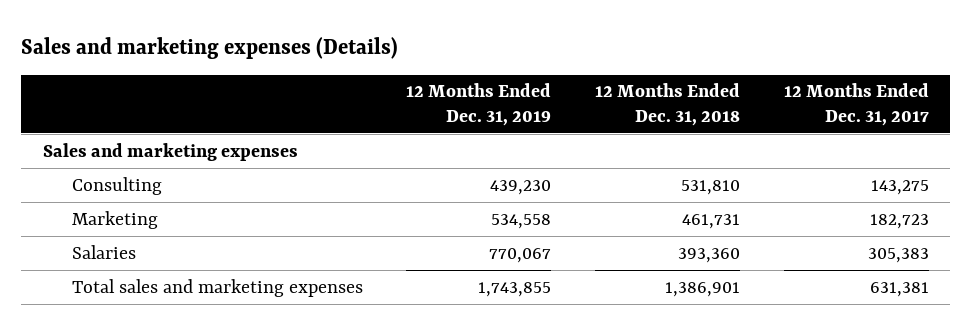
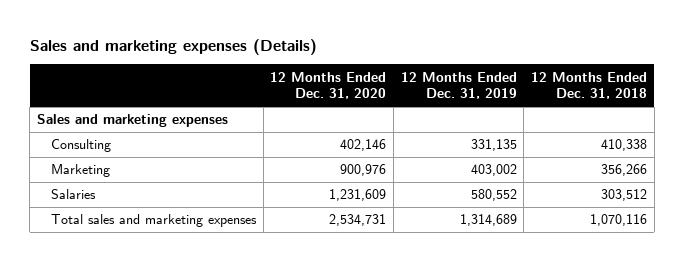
- | 12 Months Ended Dec. 31, 2019 | 12 Months Ended Dec. 31, 2018 | 12 Months Ended Dec. 31, 2017
+ | 12 Months Ended Dec. 31, 2020 | 12 Months Ended Dec. 31, 2019 | 12 Months Ended Dec. 31, 2018
- Consulting | 439,230 | 531,810 | 143,275
- Marketing | 534,558 | 461,731 | 182,723
- Salaries | 770,067 | 393,360 | 305,383
- Total sales and marketing expenses | 1,743,855 | 1,386,901 | 631,381
+ Consulting | 402,146 | 331,135 | 410,338
+ Marketing | 900,976 | 403,002 | 356,266
+ Salaries | 1,231,609 | 580,552 | 303,512
+ Total sales and marketing expenses | 2,534,731 | 1,314,689 | 1,070,116

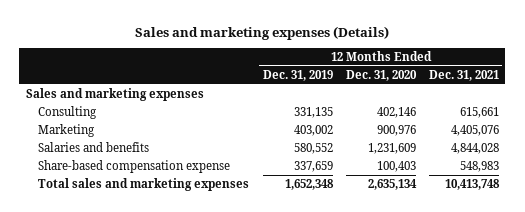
- | 12 Months Ended Dec. 31, 2020 | 12 Months Ended Dec. 31, 2019 | 12 Months Ended Dec. 31, 2018
+ | 12 Months Ended Dec. 31, 2019 | 12 Months Ended Dec. 31, 2020 | 12 Months Ended Dec. 31, 2021
- Salaries | 1,231,609 | 580,552 | 303,512
- Total sales and marketing expenses | 2,534,731 | 1,314,689 | 1,070,116
+ Salaries and benefits | 580,552 | 1,231,609 | 4,844,028
+ Share-based compensation expense | 337,659 | 100,403 | 548,983
+ Total sales and marketing expenses | 1,652,348 | 2,635,134 | 10,413,748

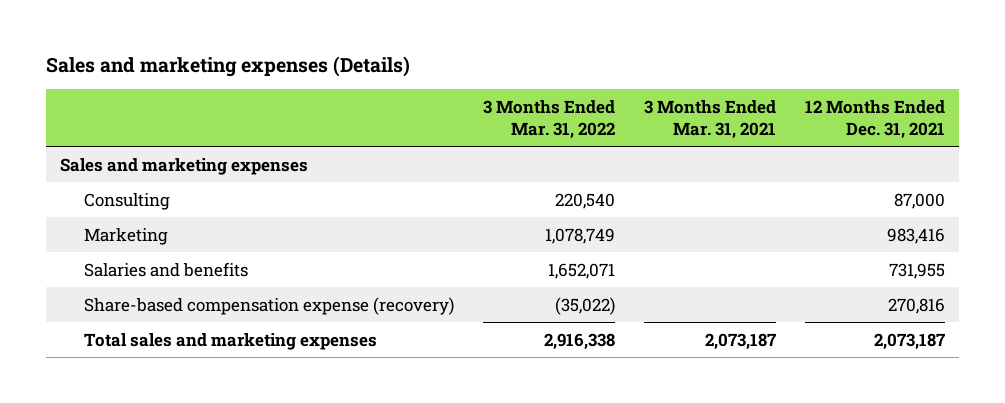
- | 12 Months Ended Dec. 31, 2019 | 12 Months Ended Dec. 31, 2020 | 12 Months Ended Dec. 31, 2021
+ | 3 Months Ended Mar. 31, 2022 | 3 Months Ended Mar. 31, 2021 | 12 Months Ended Dec. 31, 2021
- Consulting | 331,135 | 402,146 | 615,661
- Marketing | 403,002 | 900,976 | 4,405,076
- Salaries and benefits | 580,552 | 1,231,609 | 4,844,028
- Share-based compensation expense | 337,659 | 100,403 | 548,983
- Total sales and marketing expenses | 1,652,348 | 2,635,134 | 10,413,748
+ Consulting | 220,540 | | 87,000
+ Marketing | 1,078,749 | | 983,416
+ Salaries and benefits | 1,652,071 | | 731,955
+ Share-based compensation expense (recovery) | (35,022) | | 270,816
+ Total sales and marketing expenses | 2,916,338 | 2,073,187 | 2,073,187

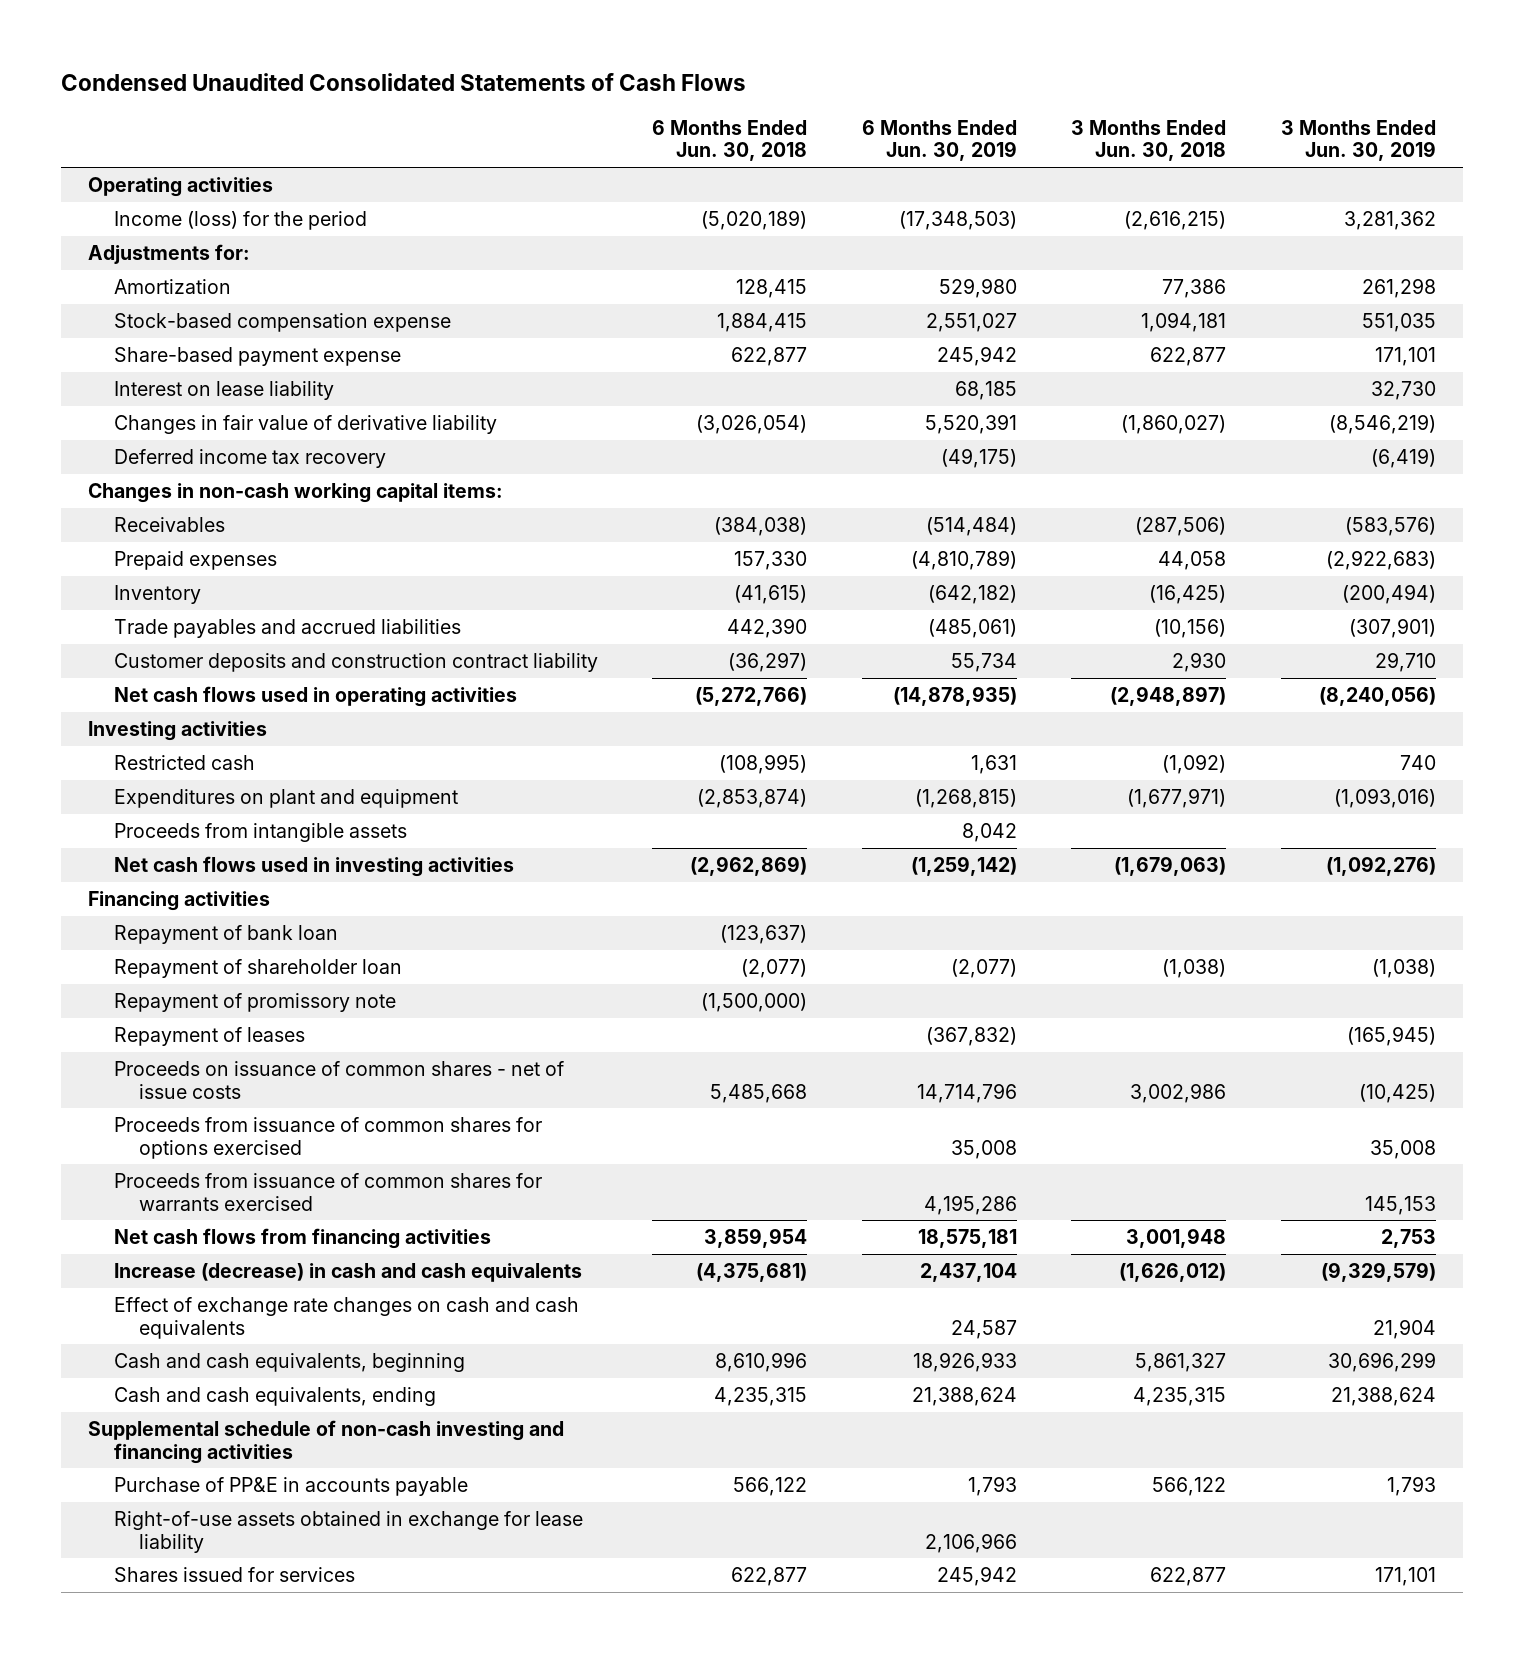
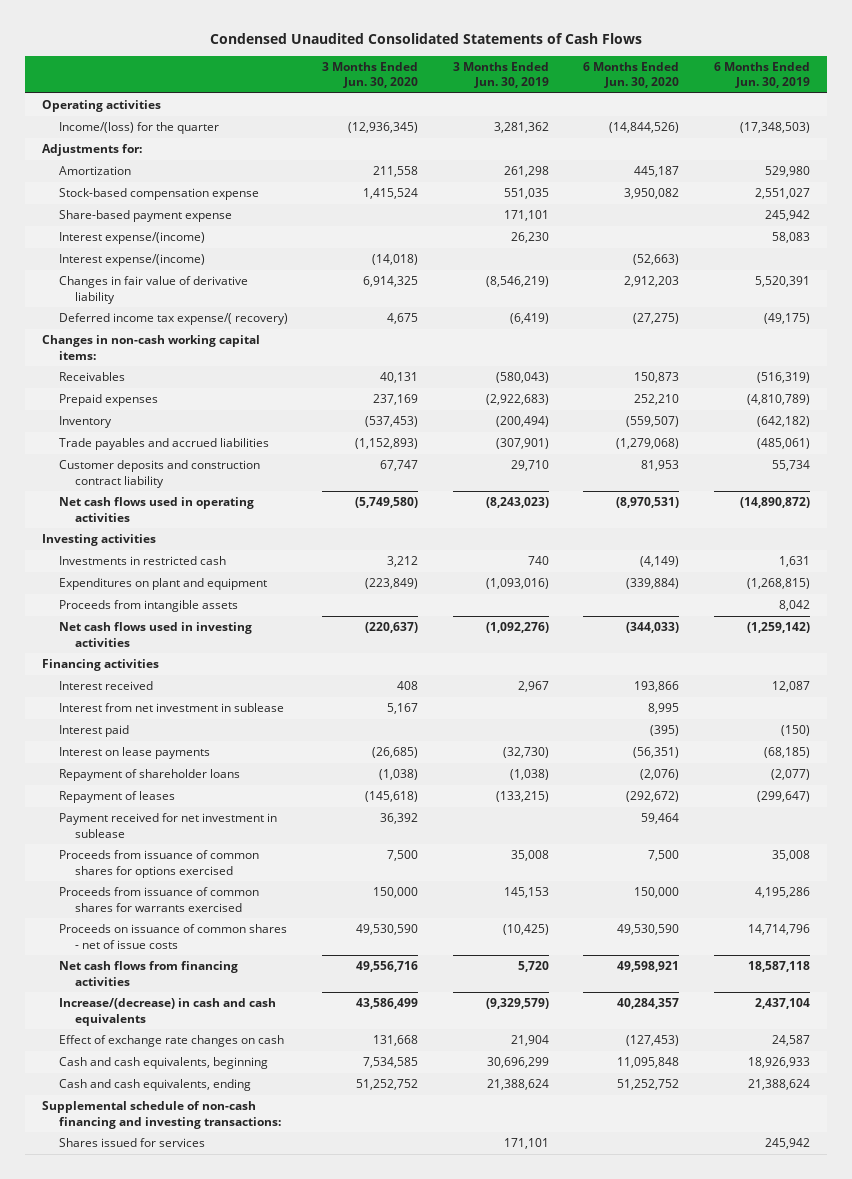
- | 6 Months Ended Jun. 30, 2018 | 6 Months Ended Jun. 30, 2019 | 3 Months Ended Jun. 30, 2018 | 3 Months Ended Jun. 30, 2019
+ | 3 Months Ended Jun. 30, 2020 | 3 Months Ended Jun. 30, 2019 | 6 Months Ended Jun. 30, 2020 | 6 Months Ended Jun. 30, 2019
- Income (loss) for the period | (5,020,189) | (17,348,503) | (2,616,215) | 3,281,362
+ Income/(loss) for the quarter | (12,936,345) | 3,281,362 | (14,844,526) | (17,348,503)
- Interest on lease liability | | 68,185 | | 32,730
+ Interest expense/(income) | | 26,230 | | 58,083
+ Interest expense/(income) | (14,018) | | (52,663) |
- Deferred income tax recovery | | (49,175) | | (6,419)
+ Deferred income tax expense/( recovery) | 4,675 | (6,419) | (27,275) | (49,175)
- Receivables | (384,038) | (514,484) | (287,506) | (583,576)
+ Receivables | 40,131 | (580,043) | 150,873 | (516,319)
- Net cash flows used in operating activities | (5,272,766) | (14,878,935) | (2,948,897) | (8,240,056)
+ Net cash flows used in operating activities | (5,749,580) | (8,243,023) | (8,970,531) | (14,890,872)
- Restricted cash | (108,995) | 1,631 | (1,092) | 740
+ Investments in restricted cash | 3,212 | 740 | (4,149) | 1,631
- Repayment of bank loan | (123,637) | | |
- Repayment of shareholder loan | (2,077) | (2,077) | (1,038) | (1,038)
- Repayment of promissory note | (1,500,000) | | |
- Repayment of leases | | (367,832) | | (165,945)
+ Interest received | 408 | 2,967 | 193,866 | 12,087
+ Interest from net investment in sublease | 5,167 | | 8,995 |
+ Interest paid | | | (395) | (150)
+ Interest on lease payments | (26,685) | (32,730) | (56,351) | (68,185)
+ Repayment of shareholder loans | (1,038) | (1,038) | (2,076) | (2,077)
+ Repayment of leases | (145,618) | (133,215) | (292,672) | (299,647)
+ Payment received for net investment in sublease | 36,392 | | 59,464 |
- Net cash flows from financing activities | 3,859,954 | 18,575,181 | 3,001,948 | 2,753
- Increase (decrease) in cash and cash equivalents | (4,375,681) | 2,437,104 | (1,626,012) | (9,329,579)
- Effect of exchange rate changes on cash and cash equivalents | | 24,587 | | 21,904
moved down: Proceeds on issuance of common shares - net of issue costs | 49,530,590 | (10,425) | 49,530,590 | 14,714,796
+ Net cash flows from financing activities | 49,556,716 | 5,720 | 49,598,921 | 18,587,118
+ Increase/(decrease) in cash and cash equivalents | 43,586,499 | (9,329,579) | 40,284,357 | 2,437,104
+ Effect of exchange rate changes on cash | 131,668 | 21,904 | (127,453) | 24,587
- Supplemental schedule of non-cash investing and financing activities
- Purchase of PP&E in accounts payable | 566,122 | 1,793 | 566,122 | 1,793
- Right-of-use assets obtained in exchange for lease liability | | 2,106,966 | |
+ Supplemental schedule of non-cash financing and investing transactions:

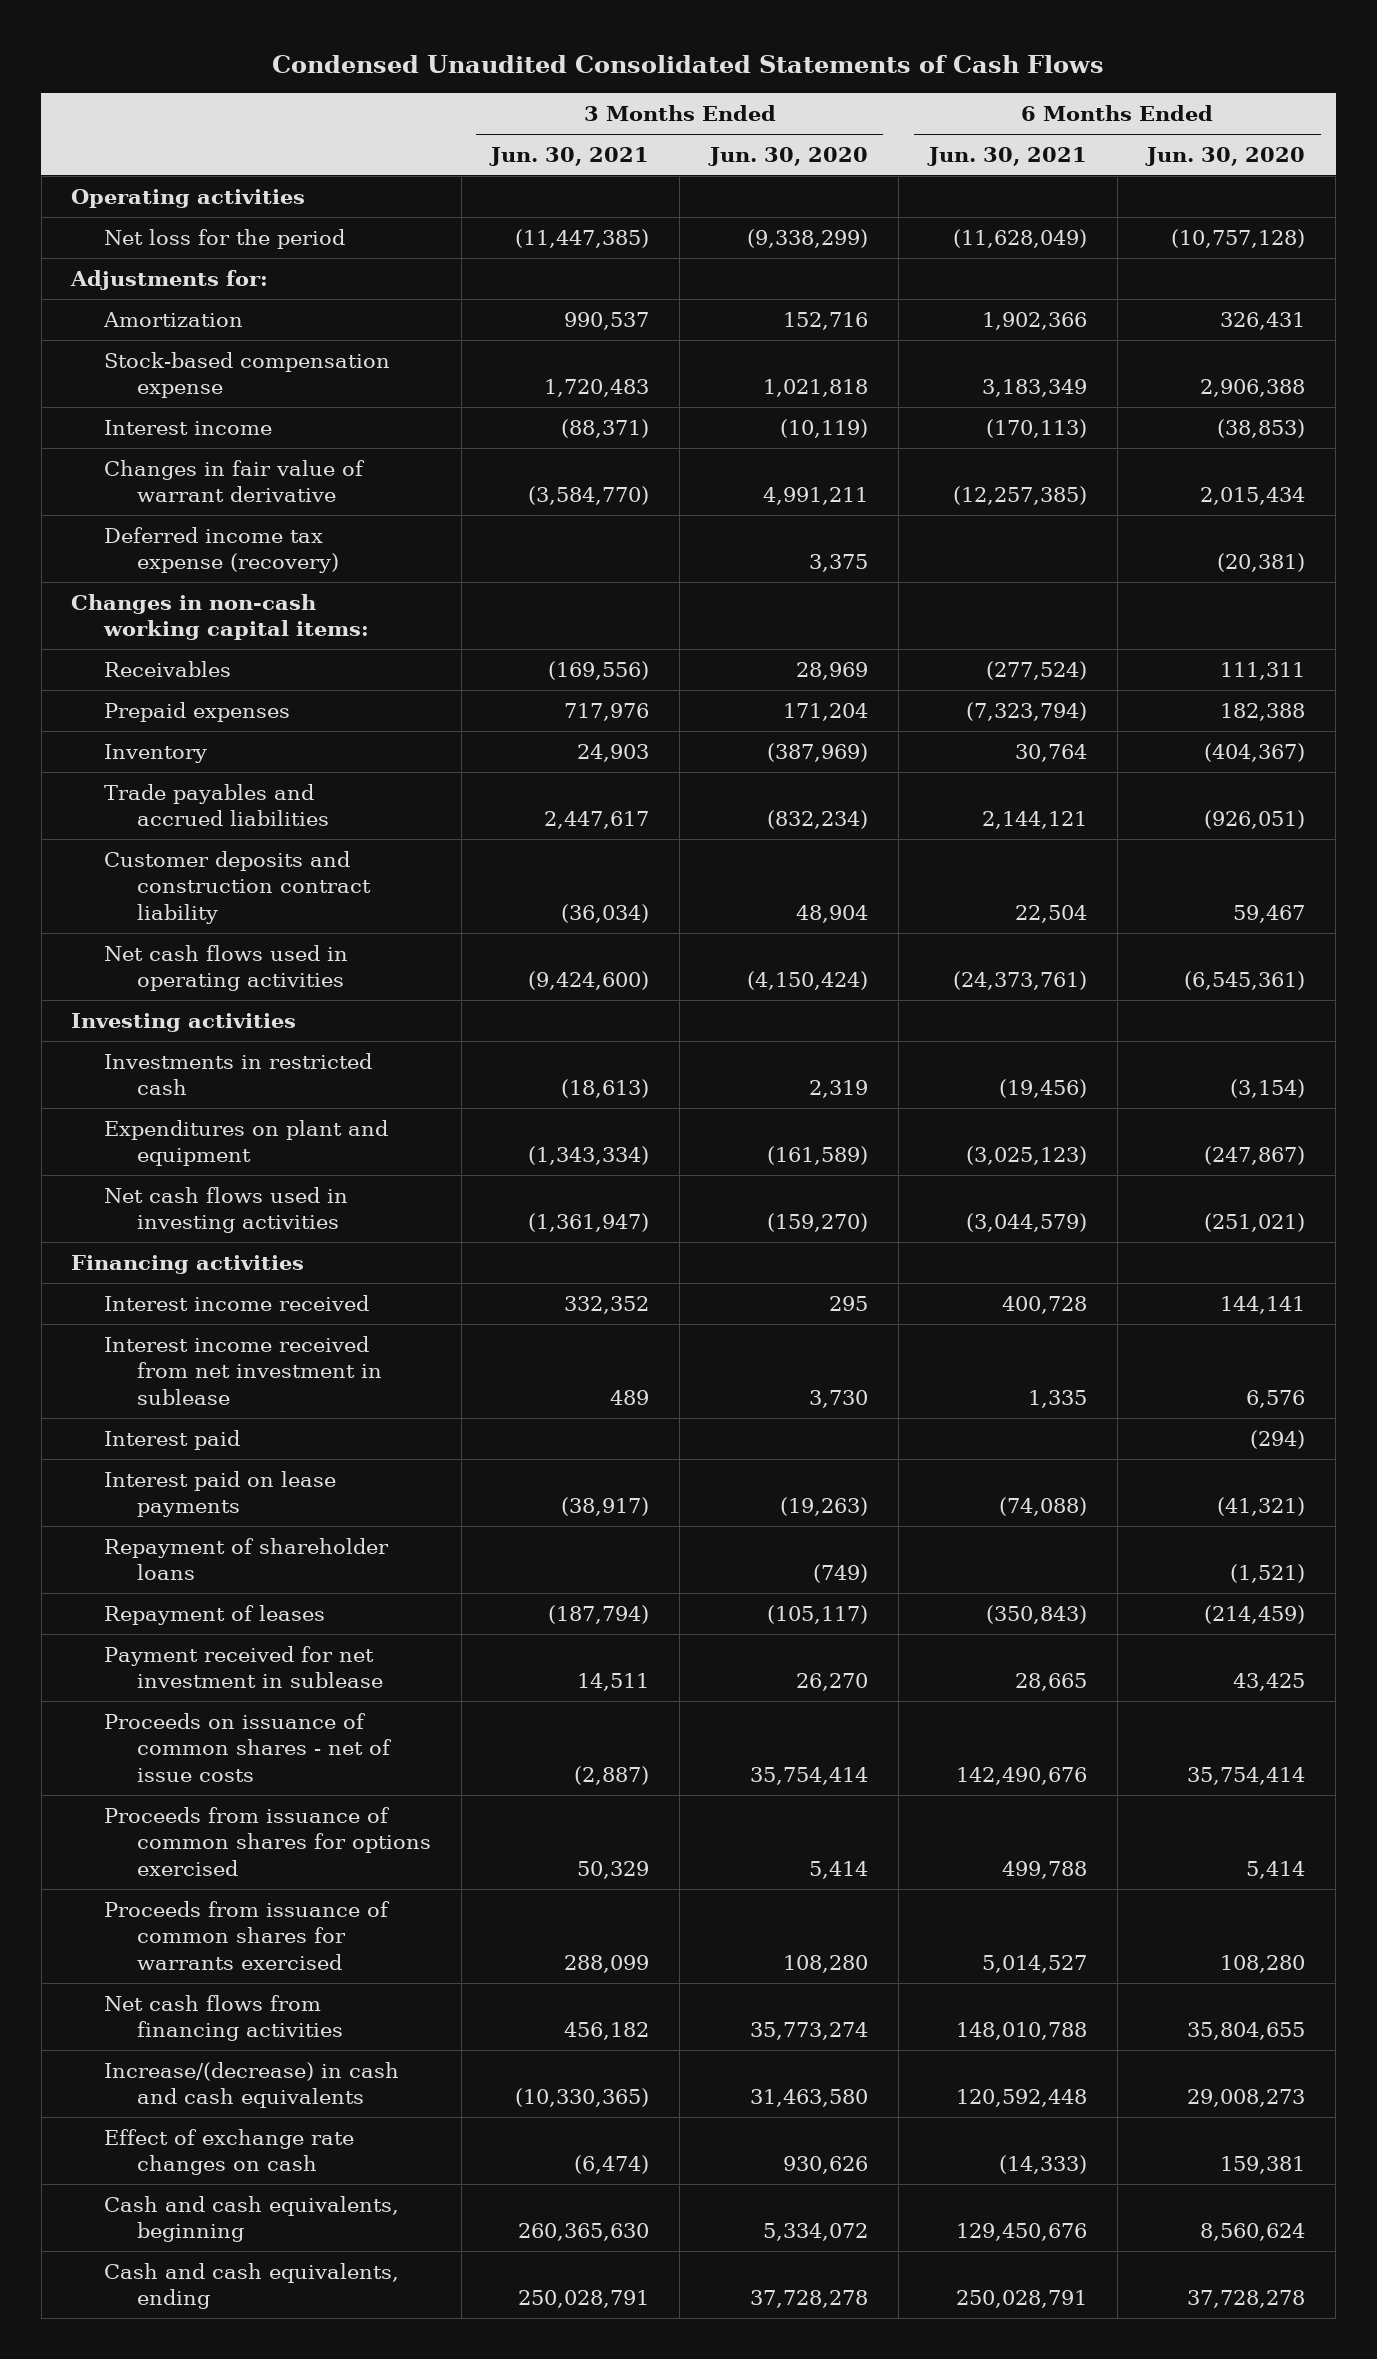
- | 3 Months Ended Jun. 30, 2020 | 3 Months Ended Jun. 30, 2019 | 6 Months Ended Jun. 30, 2020 | 6 Months Ended Jun. 30, 2019
+ | 3 Months Ended Jun. 30, 2021 | 3 Months Ended Jun. 30, 2020 | 6 Months Ended Jun. 30, 2021 | 6 Months Ended Jun. 30, 2020
- Income/(loss) for the quarter | (12,936,345) | 3,281,362 | (14,844,526) | (17,348,503)
+ Net loss for the period | (11,447,385) | (9,338,299) | (11,628,049) | (10,757,128)
- Amortization | 211,558 | 261,298 | 445,187 | 529,980
- Stock-based compensation expense | 1,415,524 | 551,035 | 3,950,082 | 2,551,027
- Share-based payment expense | | 171,101 | | 245,942
- Interest expense/(income) | | 26,230 | | 58,083
- Interest expense/(income) | (14,018) | | (52,663) |
- Changes in fair value of derivative liability | 6,914,325 | (8,546,219) | 2,912,203 | 5,520,391
- Deferred income tax expense/( recovery) | 4,675 | (6,419) | (27,275) | (49,175)
+ Amortization | 990,537 | 152,716 | 1,902,366 | 326,431
+ Stock-based compensation expense | 1,720,483 | 1,021,818 | 3,183,349 | 2,906,388
+ Interest income | (88,371) | (10,119) | (170,113) | (38,853)
+ Changes in fair value of warrant derivative | (3,584,770) | 4,991,211 | (12,257,385) | 2,015,434
+ Deferred income tax expense (recovery) | | 3,375 | | (20,381)
- Receivables | 40,131 | (580,043) | 150,873 | (516,319)
- Prepaid expenses | 237,169 | (2,922,683) | 252,210 | (4,810,789)
- Inventory | (537,453) | (200,494) | (559,507) | (642,182)
- Trade payables and accrued liabilities | (1,152,893) | (307,901) | (1,279,068) | (485,061)
- Customer deposits and construction contract liability | 67,747 | 29,710 | 81,953 | 55,734
- Net cash flows used in operating activities | (5,749,580) | (8,243,023) | (8,970,531) | (14,890,872)
+ Receivables | (169,556) | 28,969 | (277,524) | 111,311
+ Prepaid expenses | 717,976 | 171,204 | (7,323,794) | 182,388
+ Inventory | 24,903 | (387,969) | 30,764 | (404,367)
+ Trade payables and accrued liabilities | 2,447,617 | (832,234) | 2,144,121 | (926,051)
+ Customer deposits and construction contract liability | (36,034) | 48,904 | 22,504 | 59,467
+ Net cash flows used in operating activities | (9,424,600) | (4,150,424) | (24,373,761) | (6,545,361)
- Investments in restricted cash | 3,212 | 740 | (4,149) | 1,631
- Expenditures on plant and equipment | (223,849) | (1,093,016) | (339,884) | (1,268,815)
- Proceeds from intangible assets | | | | 8,042
- Net cash flows used in investing activities | (220,637) | (1,092,276) | (344,033) | (1,259,142)
+ Investments in restricted cash | (18,613) | 2,319 | (19,456) | (3,154)
+ Expenditures on plant and equipment | (1,343,334) | (161,589) | (3,025,123) | (247,867)
+ Net cash flows used in investing activities | (1,361,947) | (159,270) | (3,044,579) | (251,021)
- Interest received | 408 | 2,967 | 193,866 | 12,087
- Interest from net investment in sublease | 5,167 | | 8,995 |
- Interest paid | | | (395) | (150)
- Interest on lease payments | (26,685) | (32,730) | (56,351) | (68,185)
- Repayment of shareholder loans | (1,038) | (1,038) | (2,076) | (2,077)
- Repayment of leases | (145,618) | (133,215) | (292,672) | (299,647)
- Payment received for net investment in sublease | 36,392 | | 59,464 |
- Proceeds from issuance of common shares for options exercised | 7,500 | 35,008 | 7,500 | 35,008
- Proceeds from issuance of common shares for warrants exercised | 150,000 | 145,153 | 150,000 | 4,195,286
- Proceeds on issuance of common shares - net of issue costs | 49,530,590 | (10,425) | 49,530,590 | 14,714,796
- Net cash flows from financing activities | 49,556,716 | 5,720 | 49,598,921 | 18,587,118
- Increase/(decrease) in cash and cash equivalents | 43,586,499 | (9,329,579) | 40,284,357 | 2,437,104
- Effect of exchange rate changes on cash | 131,668 | 21,904 | (127,453) | 24,587
- Cash and cash equivalents, beginning | 7,534,585 | 30,696,299 | 11,095,848 | 18,926,933
- Cash and cash equivalents, ending | 51,252,752 | 21,388,624 | 51,252,752 | 21,388,624
- Supplemental schedule of non-cash financing and investing transactions:
- Shares issued for services | | 171,101 | | 245,942
+ Interest income received | 332,352 | 295 | 400,728 | 144,141
+ Interest income received from net investment in sublease | 489 | 3,730 | 1,335 | 6,576
+ Interest paid | | | | (294)
+ Interest paid on lease payments | (38,917) | (19,263) | (74,088) | (41,321)
+ Repayment of shareholder loans | | (749) | | (1,521)
+ Repayment of leases | (187,794) | (105,117) | (350,843) | (214,459)
+ Payment received for net investment in sublease | 14,511 | 26,270 | 28,665 | 43,425
+ Proceeds on issuance of common shares - net of issue costs | (2,887) | 35,754,414 | 142,490,676 | 35,754,414
+ Proceeds from issuance of common shares for options exercised | 50,329 | 5,414 | 499,788 | 5,414
+ Proceeds from issuance of common shares for warrants exercised | 288,099 | 108,280 | 5,014,527 | 108,280
+ Net cash flows from financing activities | 456,182 | 35,773,274 | 148,010,788 | 35,804,655
+ Increase/(decrease) in cash and cash equivalents | (10,330,365) | 31,463,580 | 120,592,448 | 29,008,273
+ Effect of exchange rate changes on cash | (6,474) | 930,626 | (14,333) | 159,381
+ Cash and cash equivalents, beginning | 260,365,630 | 5,334,072 | 129,450,676 | 8,560,624
+ Cash and cash equivalents, ending | 250,028,791 | 37,728,278 | 250,028,791 | 37,728,278

